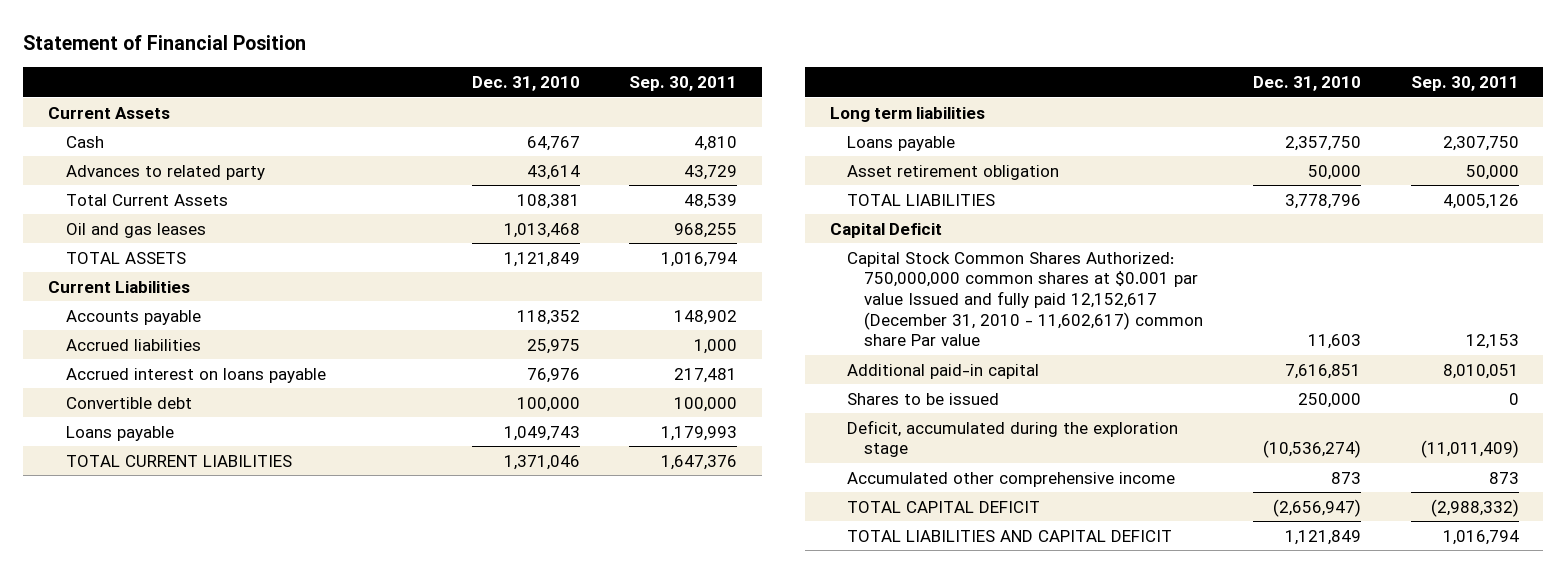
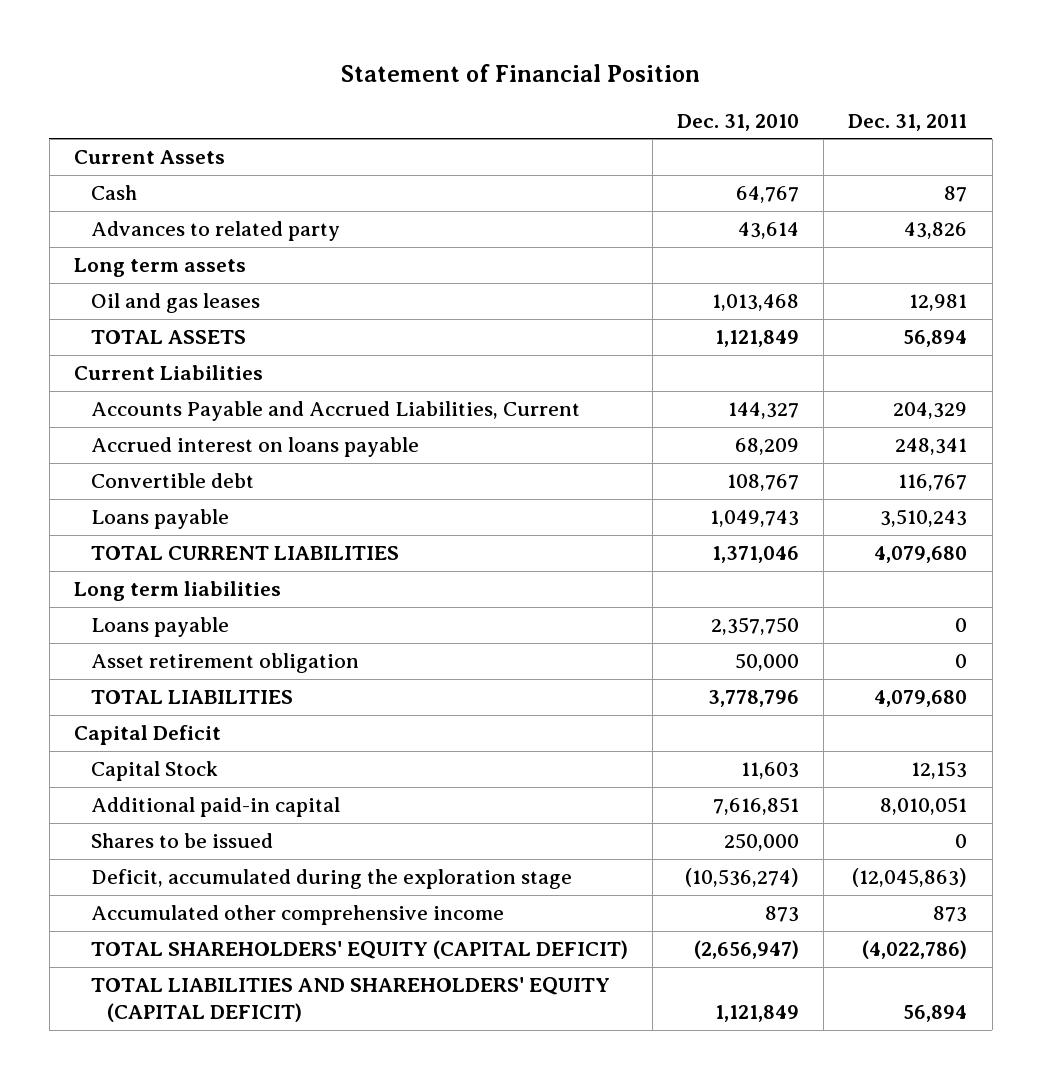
- | Dec. 31, 2010 | Sep. 30, 2011
+ | Dec. 31, 2010 | Dec. 31, 2011
- Total Current Assets | 108,381 | 48,539
+ Long term assets
- Accounts payable | 118,352 | 148,902
- Accrued liabilities | 25,975 | 1,000
- Accrued interest on loans payable | 76,976 | 217,481
- Convertible debt | 100,000 | 100,000
+ Accounts Payable and Accrued Liabilities, Current | 144,327 | 204,329
+ Accrued interest on loans payable | 68,209 | 248,341
+ Convertible debt | 108,767 | 116,767
- Capital Stock Common Shares Authorized: 750,000,000 common shares at $0.001 par value Issued and fully paid 12,152,617 (December 31, 2010 - 11,602,617) common share Par value | 11,603 | 12,153
+ Capital Stock | 11,603 | 12,153
- TOTAL CAPITAL DEFICIT | (2,656,947) | (2,988,332)
- TOTAL LIABILITIES AND CAPITAL DEFICIT | 1,121,849 | 1,016,794
+ TOTAL SHAREHOLDERS' EQUITY (CAPITAL DEFICIT) | (2,656,947) | (4,022,786)
+ TOTAL LIABILITIES AND SHAREHOLDERS' EQUITY (CAPITAL DEFICIT) | 1,121,849 | 56,894

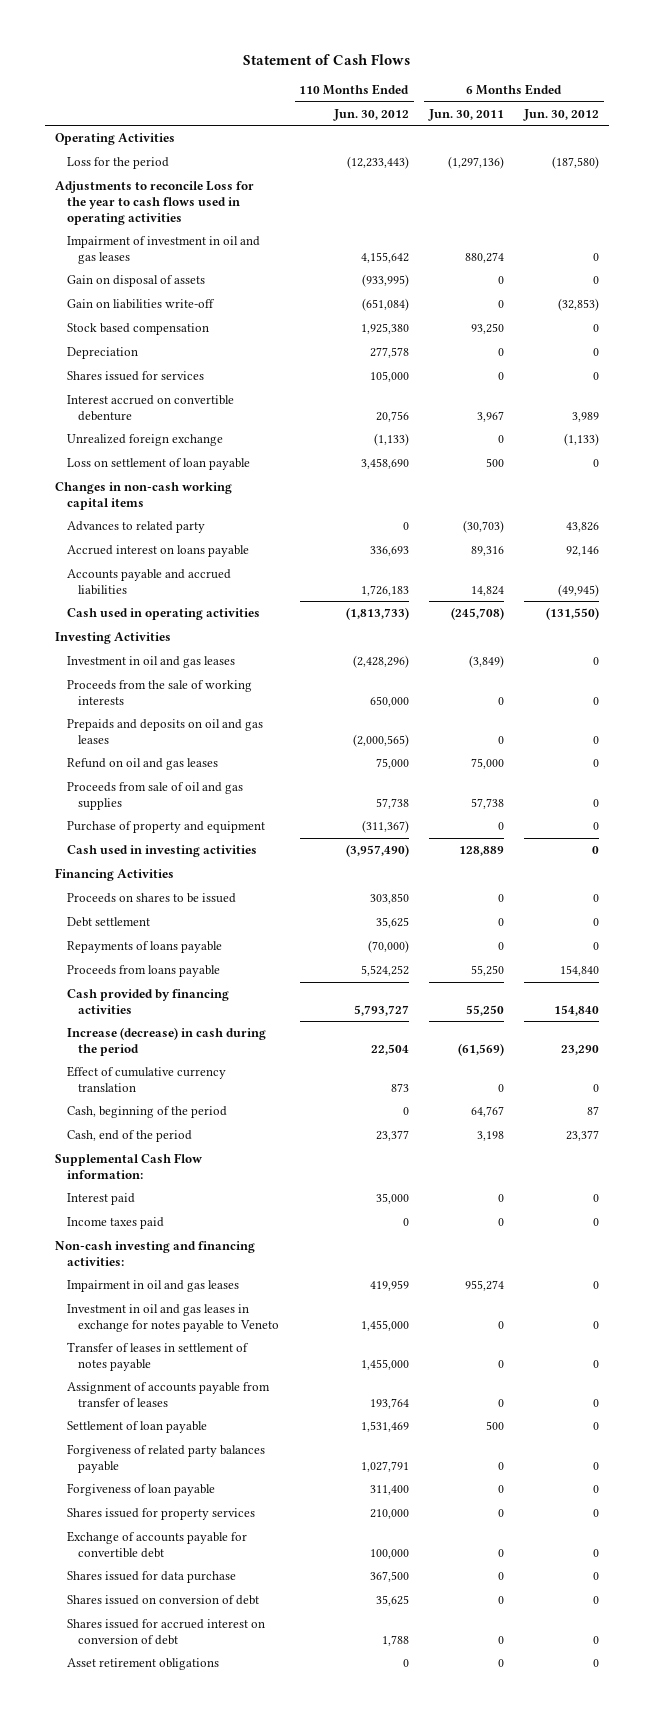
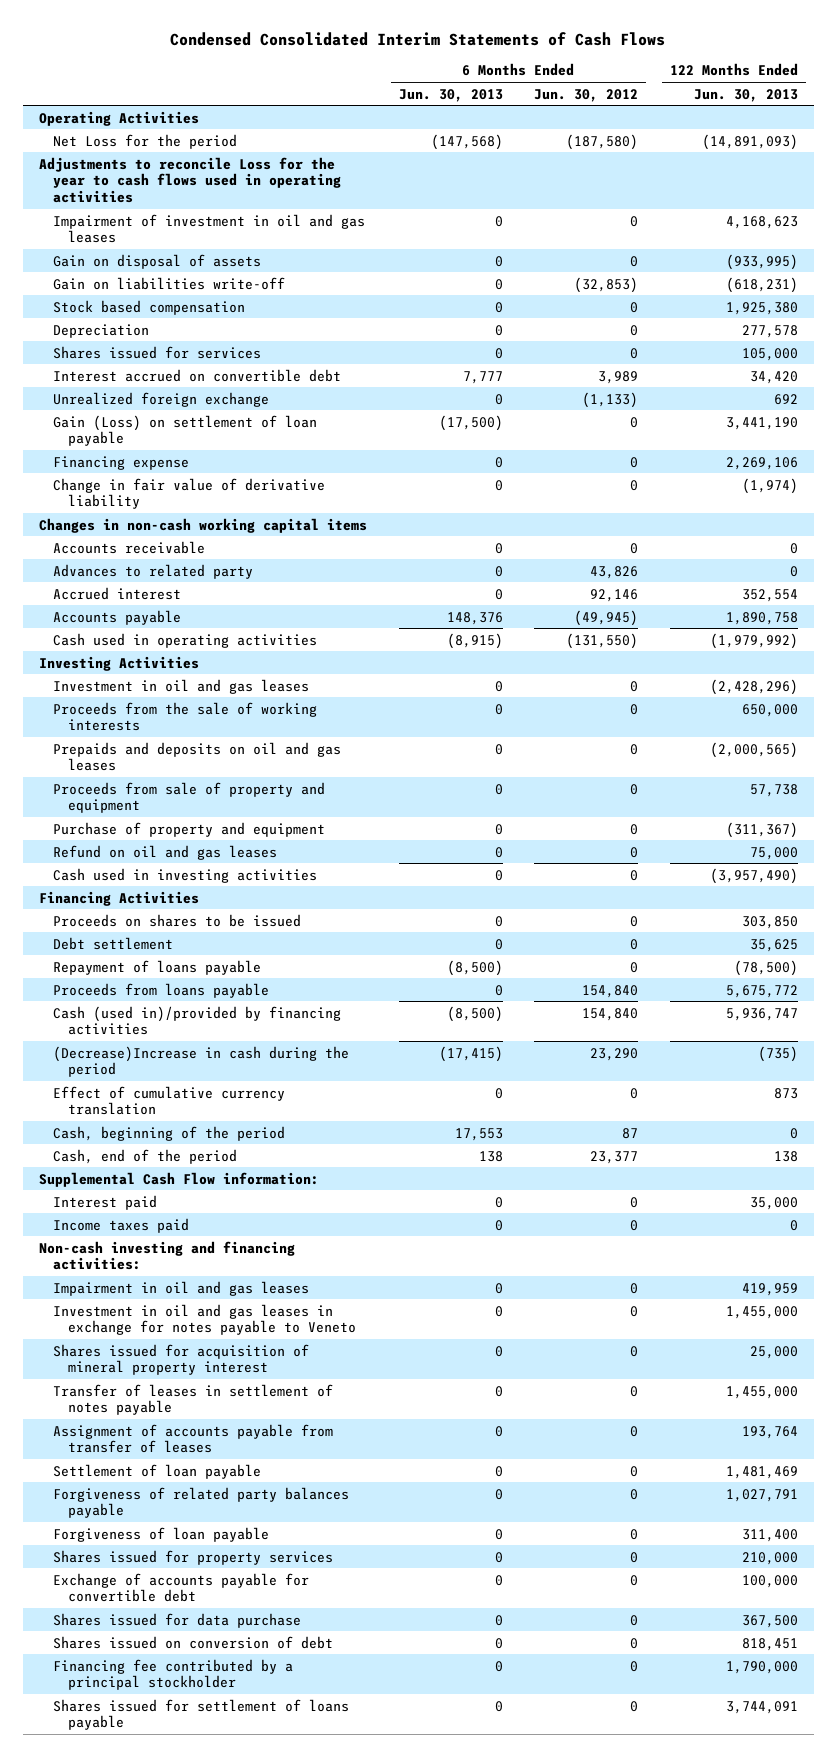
- Statement of Cash Flows
+ Condensed Consolidated Interim Statements of Cash Flows
- | 110 Months Ended Jun. 30, 2012 | 6 Months Ended Jun. 30, 2011 | 6 Months Ended Jun. 30, 2012
+ | 6 Months Ended Jun. 30, 2013 | 6 Months Ended Jun. 30, 2012 | 122 Months Ended Jun. 30, 2013
- Loss for the period | (12,233,443) | (1,297,136) | (187,580)
+ Net Loss for the period | (147,568) | (187,580) | (14,891,093)
- Interest accrued on convertible debenture | 20,756 | 3,967 | 3,989
+ Interest accrued on convertible debt | 7,777 | 3,989 | 34,420
- Loss on settlement of loan payable | 3,458,690 | 500 | 0
+ Gain (Loss) on settlement of loan payable | (17,500) | 0 | 3,441,190
+ Financing expense | 0 | 0 | 2,269,106
+ Change in fair value of derivative liability | 0 | 0 | (1,974)
+ Accounts receivable | 0 | 0 | 0
- Accrued interest on loans payable | 336,693 | 89,316 | 92,146
- Accounts payable and accrued liabilities | 1,726,183 | 14,824 | (49,945)
+ Accrued interest | 0 | 92,146 | 352,554
+ Accounts payable | 148,376 | (49,945) | 1,890,758
- Proceeds from sale of oil and gas supplies | 57,738 | 57,738 | 0
+ Proceeds from sale of property and equipment | 0 | 0 | 57,738
moved down: Refund on oil and gas leases | 0 | 0 | 75,000
- Repayments of loans payable | (70,000) | 0 | 0
+ Repayment of loans payable | (8,500) | 0 | (78,500)
- Cash provided by financing activities | 5,793,727 | 55,250 | 154,840
- Increase (decrease) in cash during the period | 22,504 | (61,569) | 23,290
+ Cash (used in)/provided by financing activities | (8,500) | 154,840 | 5,936,747
+ (Decrease)Increase in cash during the period | (17,415) | 23,290 | (735)
+ Shares issued for acquisition of mineral property interest | 0 | 0 | 25,000
- Shares issued for accrued interest on conversion of debt | 1,788 | 0 | 0
- Asset retirement obligations | 0 | 0 | 0
+ Financing fee contributed by a principal stockholder | 0 | 0 | 1,790,000
+ Shares issued for settlement of loans payable | 0 | 0 | 3,744,091

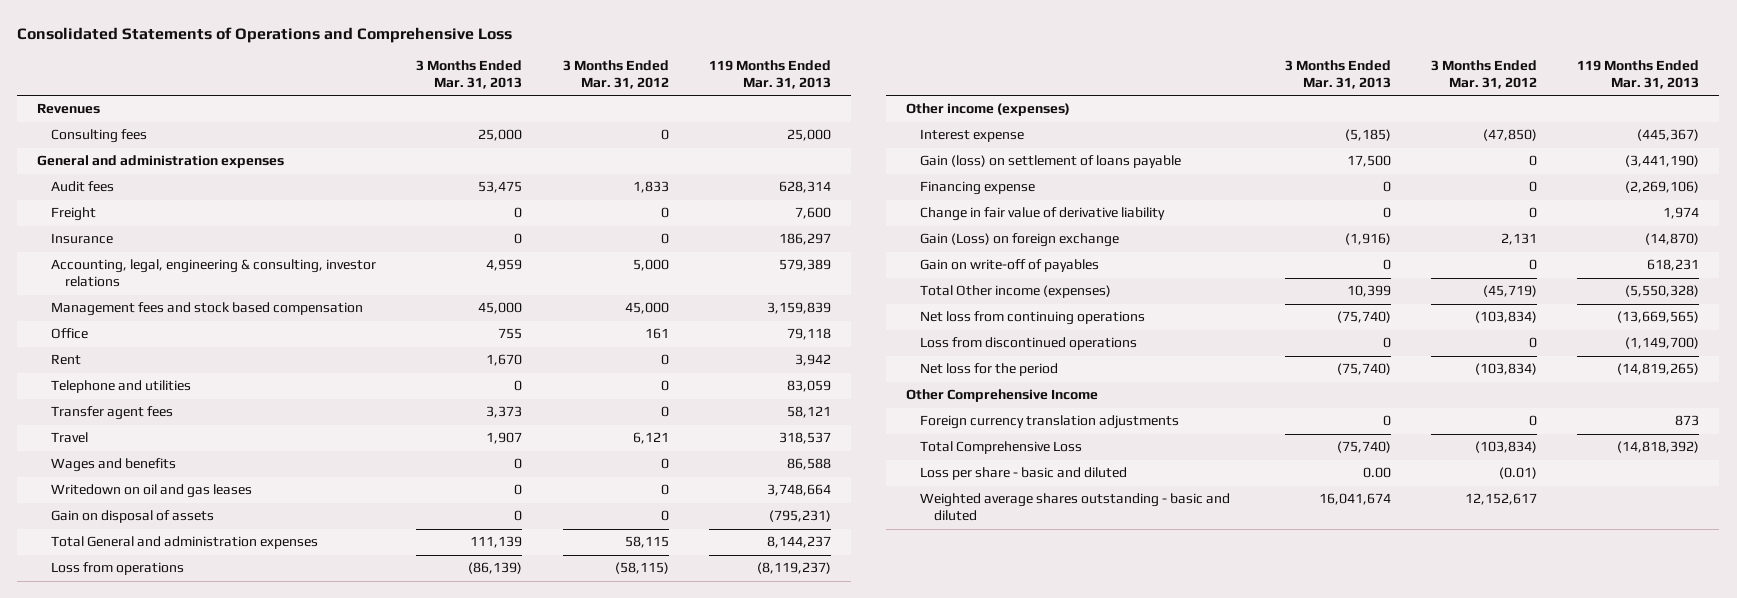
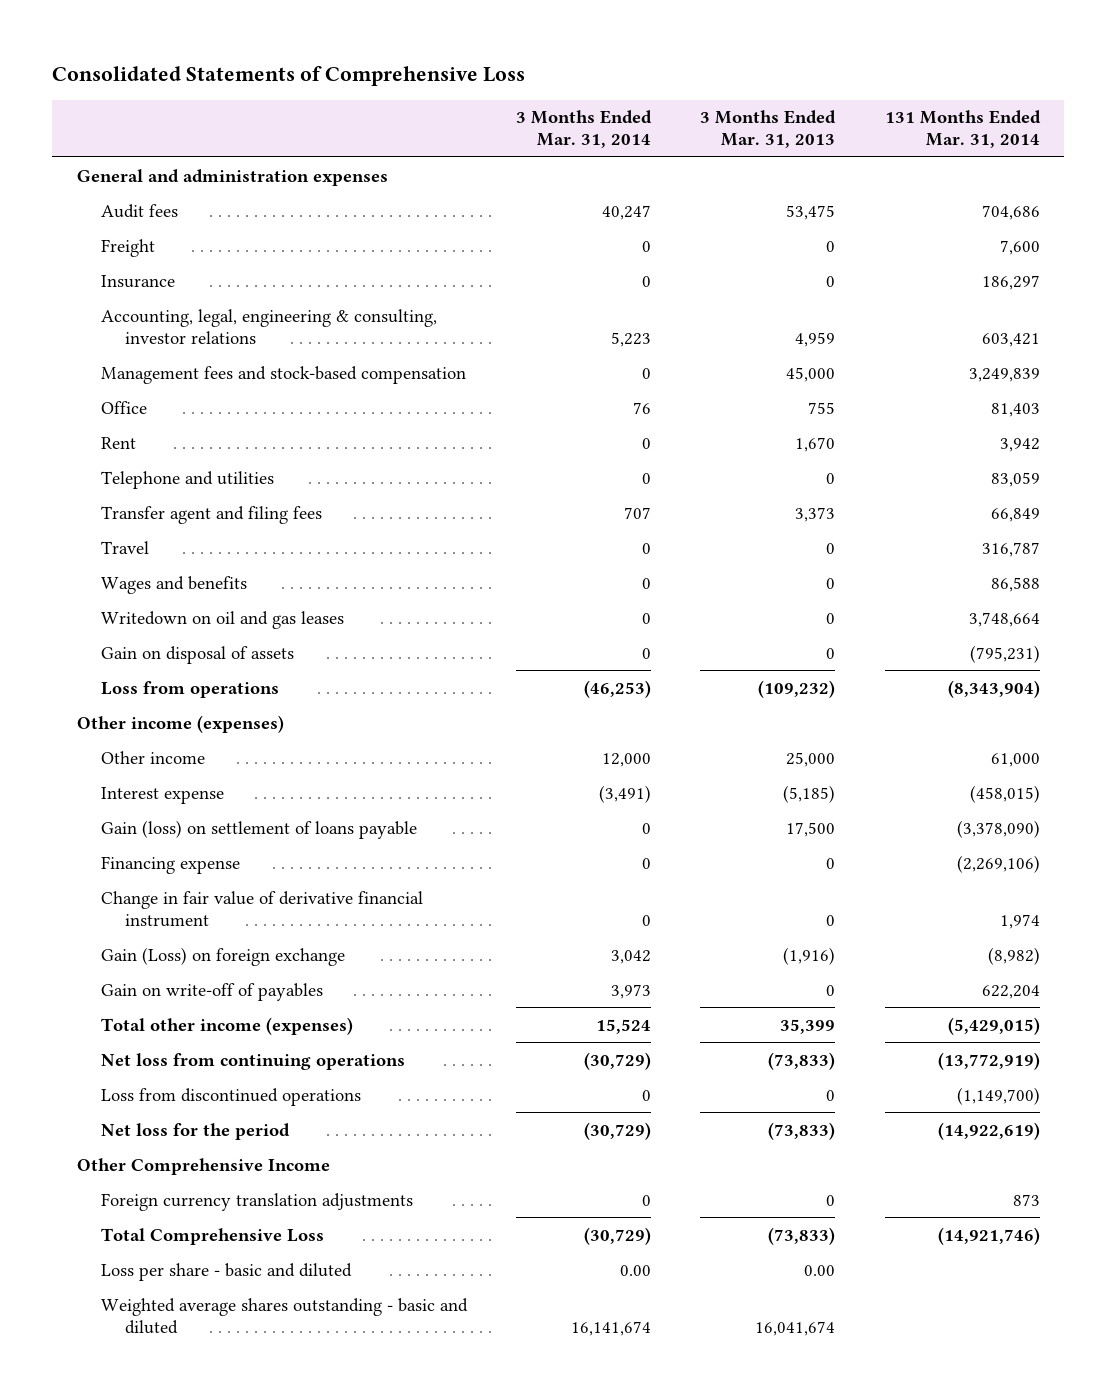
- Consolidated Statements of Operations and Comprehensive Loss
+ Consolidated Statements of Comprehensive Loss
- | 3 Months Ended Mar. 31, 2013 | 3 Months Ended Mar. 31, 2012 | 119 Months Ended Mar. 31, 2013
+ | 3 Months Ended Mar. 31, 2014 | 3 Months Ended Mar. 31, 2013 | 131 Months Ended Mar. 31, 2014
- Revenues
- Consulting fees | 25,000 | 0 | 25,000
- Management fees and stock based compensation | 45,000 | 45,000 | 3,159,839
+ Management fees and stock-based compensation | 0 | 45,000 | 3,249,839
- Transfer agent fees | 3,373 | 0 | 58,121
- Travel | 1,907 | 6,121 | 318,537
+ Transfer agent and filing fees | 707 | 3,373 | 66,849
+ Travel | 0 | 0 | 316,787
- Total General and administration expenses | 111,139 | 58,115 | 8,144,237
- Loss from operations | (86,139) | (58,115) | (8,119,237)
+ Loss from operations | (46,253) | (109,232) | (8,343,904)
+ Other income | 12,000 | 25,000 | 61,000
- Change in fair value of derivative liability | 0 | 0 | 1,974
+ Change in fair value of derivative financial instrument | 0 | 0 | 1,974
- Total Other income (expenses) | 10,399 | (45,719) | (5,550,328)
- Net loss from continuing operations | (75,740) | (103,834) | (13,669,565)
+ Total other income (expenses) | 15,524 | 35,399 | (5,429,015)
+ Net loss from continuing operations | (30,729) | (73,833) | (13,772,919)
- Net loss for the period | (75,740) | (103,834) | (14,819,265)
+ Net loss for the period | (30,729) | (73,833) | (14,922,619)
- Total Comprehensive Loss | (75,740) | (103,834) | (14,818,392)
+ Total Comprehensive Loss | (30,729) | (73,833) | (14,921,746)

